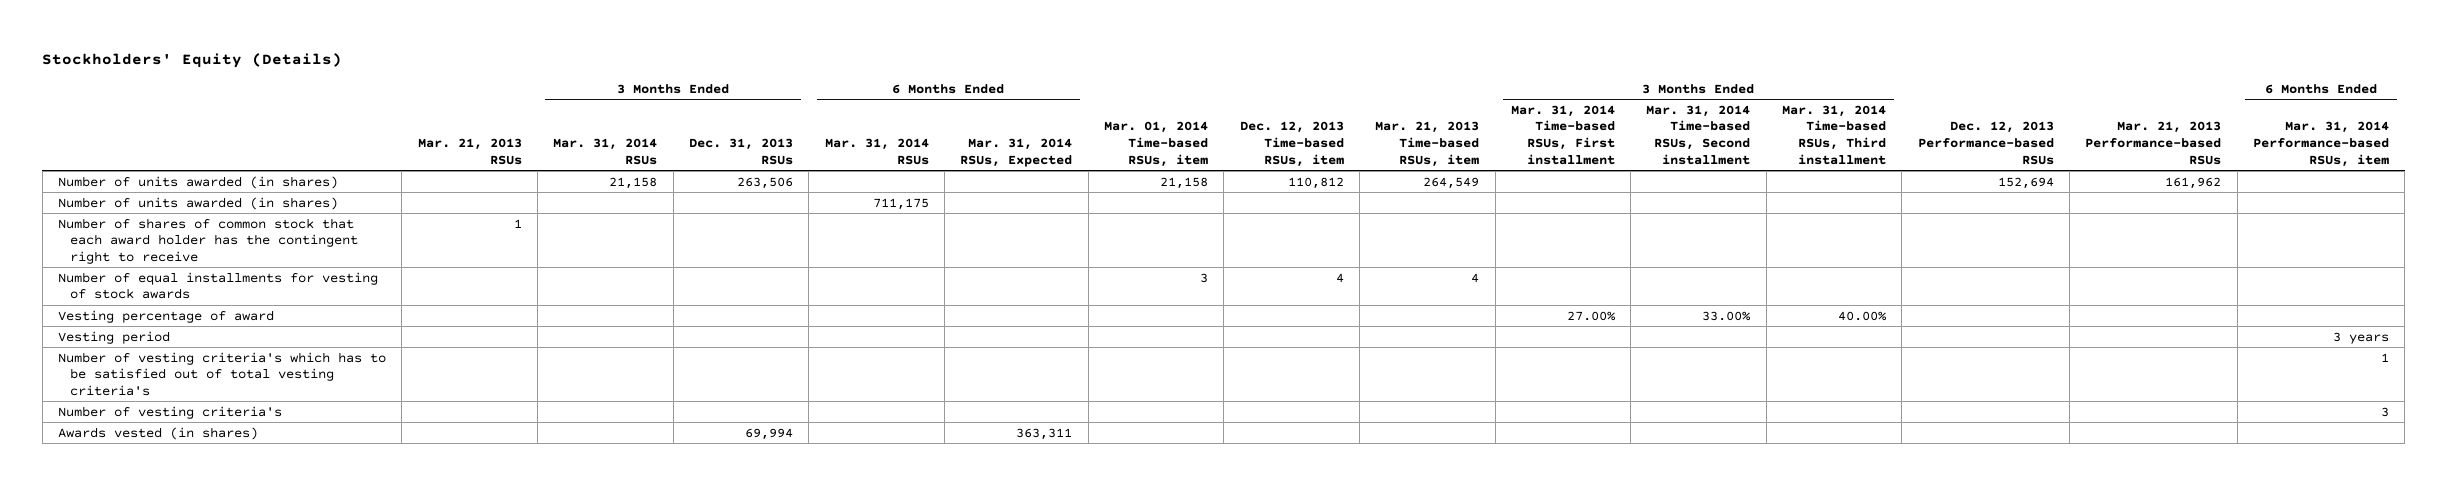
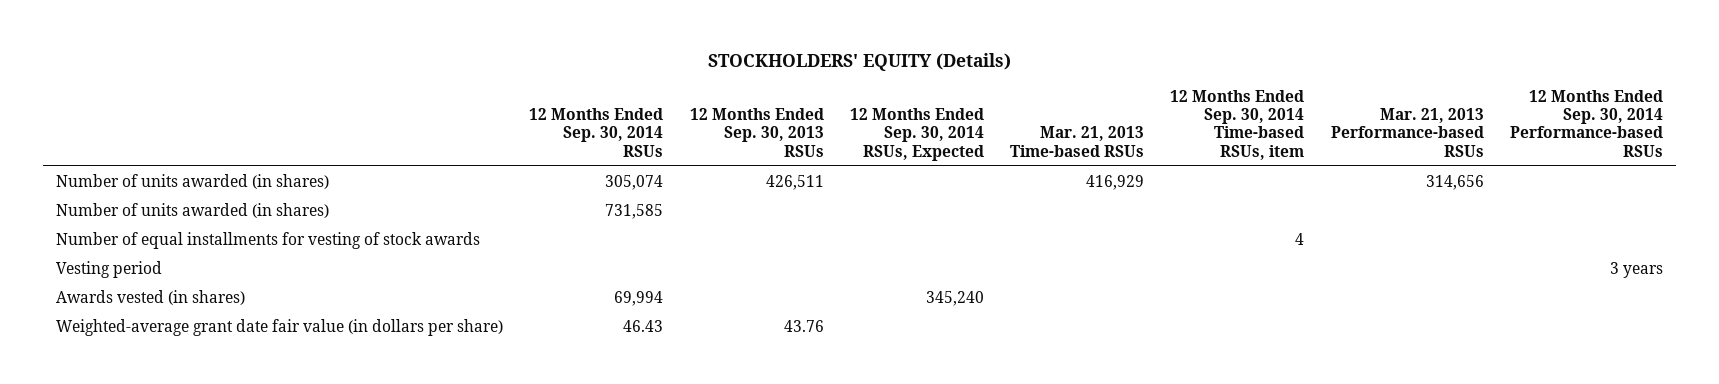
- Stockholders' Equity (Details)
+ STOCKHOLDERS' EQUITY (Details)
- | Mar. 21, 2013 RSUs | 3 Months Ended Mar. 31, 2014 RSUs | 3 Months Ended Dec. 31, 2013 RSUs | 6 Months Ended Mar. 31, 2014 RSUs | 6 Months Ended Mar. 31, 2014 RSUs, Expected | Mar. 01, 2014 Time-based RSUs, item | Dec. 12, 2013 Time-based RSUs, item | Mar. 21, 2013 Time-based RSUs, item | 3 Months Ended Mar. 31, 2014 Time-based RSUs, First installment | 3 Months Ended Mar. 31, 2014 Time-based RSUs, Second installment | 3 Months Ended Mar. 31, 2014 Time-based RSUs, Third installment | Dec. 12, 2013 Performance-based RSUs | Mar. 21, 2013 Performance-based RSUs | 6 Months Ended Mar. 31, 2014 Performance-based RSUs, item
+ | 12 Months Ended Sep. 30, 2014 RSUs | 12 Months Ended Sep. 30, 2013 RSUs | 12 Months Ended Sep. 30, 2014 RSUs, Expected | Mar. 21, 2013 Time-based RSUs | 12 Months Ended Sep. 30, 2014 Time-based RSUs, item | Mar. 21, 2013 Performance-based RSUs | 12 Months Ended Sep. 30, 2014 Performance-based RSUs
- Number of units awarded (in shares) | | 21,158 | 263,506 | | | 21,158 | 110,812 | 264,549 | | | | 152,694 | 161,962 |
+ Number of units awarded (in shares) | 305,074 | 426,511 | | 416,929 | | 314,656 |
- Number of shares of common stock that each award holder has the contingent right to receive | 1 | | | | | | | | | | | | |
- Vesting percentage of award | | | | | | | | | 27.00% | 33.00% | 40.00% | | |
- Number of vesting criteria's which has to be satisfied out of total vesting criteria's | | | | | | | | | | | | | | 1
- Number of vesting criteria's | | | | | | | | | | | | | | 3
+ Weighted-average grant date fair value (in dollars per share) | 46.43 | 43.76 | | | | |

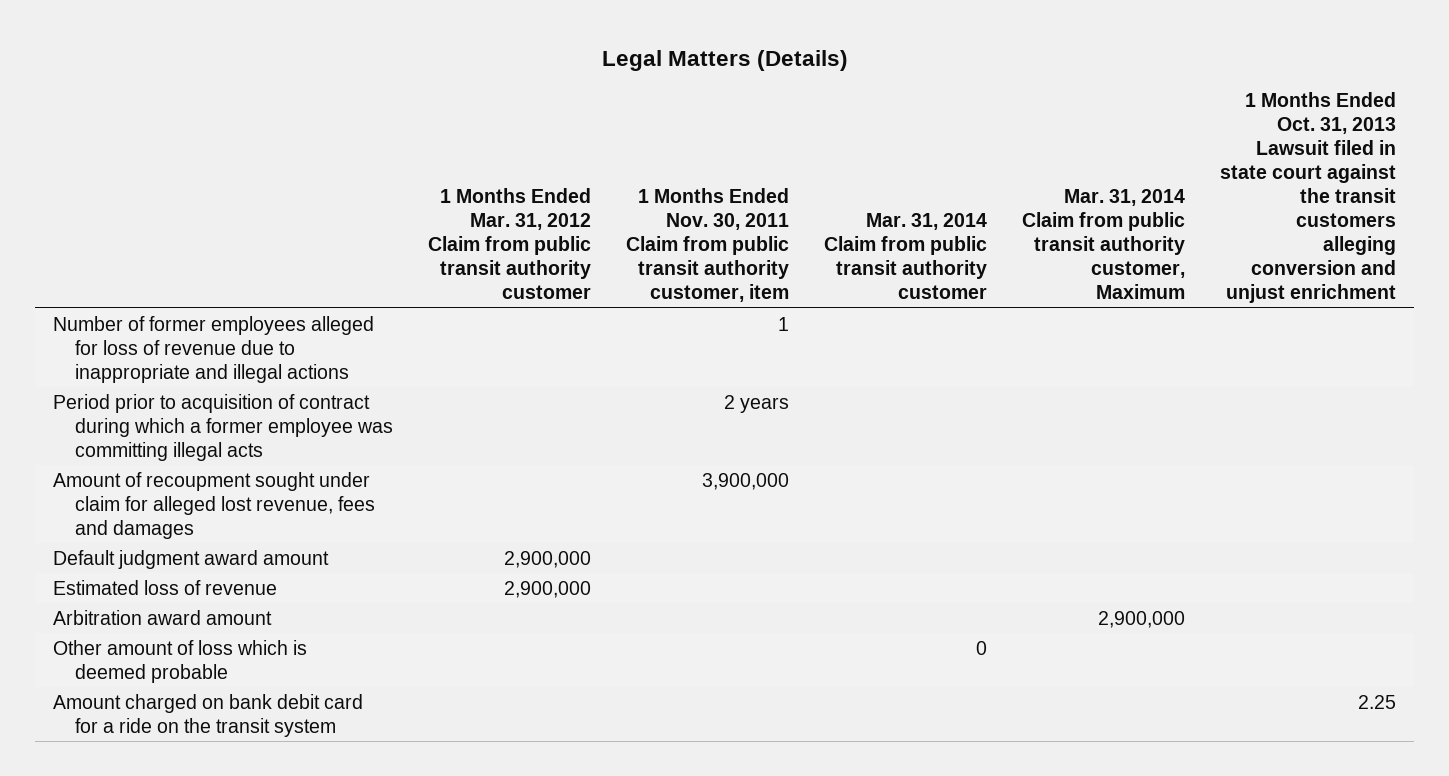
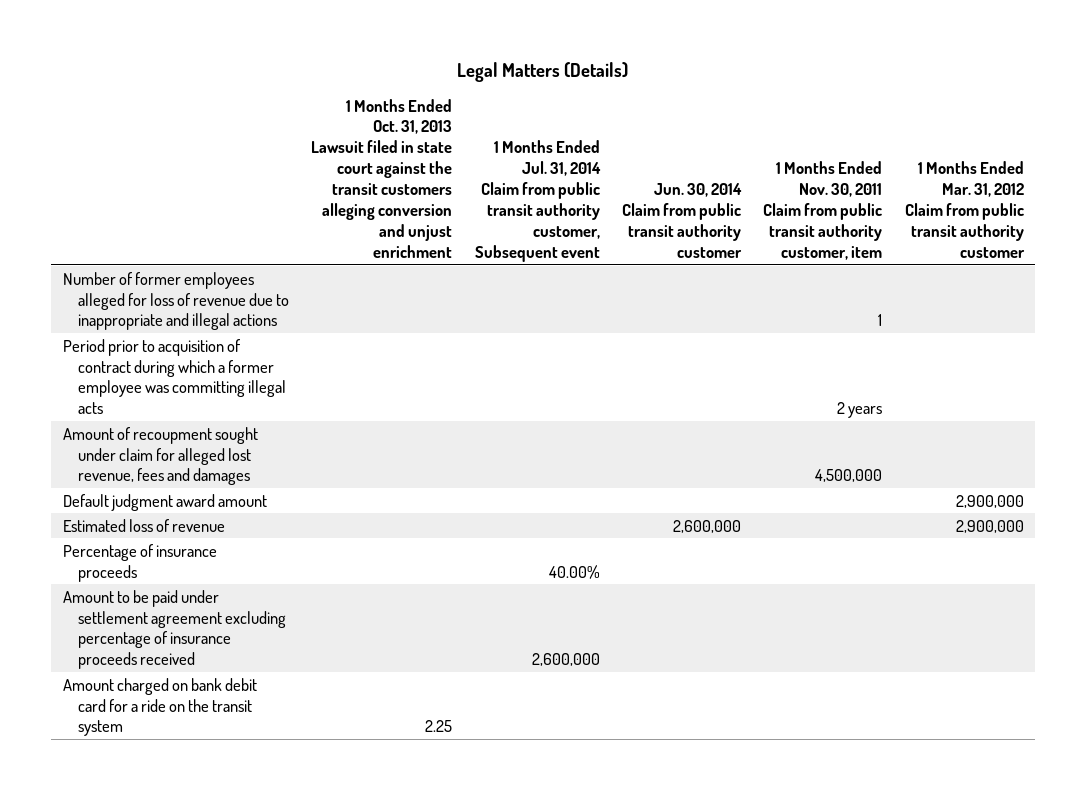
- | 1 Months Ended Mar. 31, 2012 Claim from public transit authority customer | 1 Months Ended Nov. 30, 2011 Claim from public transit authority customer, item | Mar. 31, 2014 Claim from public transit authority customer | Mar. 31, 2014 Claim from public transit authority customer, Maximum | 1 Months Ended Oct. 31, 2013 Lawsuit filed in state court against the transit customers alleging conversion and unjust enrichment
+ | 1 Months Ended Oct. 31, 2013 Lawsuit filed in state court against the transit customers alleging conversion and unjust enrichment | 1 Months Ended Jul. 31, 2014 Claim from public transit authority customer, Subsequent event | Jun. 30, 2014 Claim from public transit authority customer | 1 Months Ended Nov. 30, 2011 Claim from public transit authority customer, item | 1 Months Ended Mar. 31, 2012 Claim from public transit authority customer
- Amount of recoupment sought under claim for alleged lost revenue, fees and damages | | 3,900,000 | | |
+ Amount of recoupment sought under claim for alleged lost revenue, fees and damages | | | | 4,500,000 |
- Arbitration award amount | | | | 2,900,000 |
- Other amount of loss which is deemed probable | | | 0 | |
+ Percentage of insurance proceeds | | 40.00% | | |
+ Amount to be paid under settlement agreement excluding percentage of insurance proceeds received | | 2,600,000 | | |

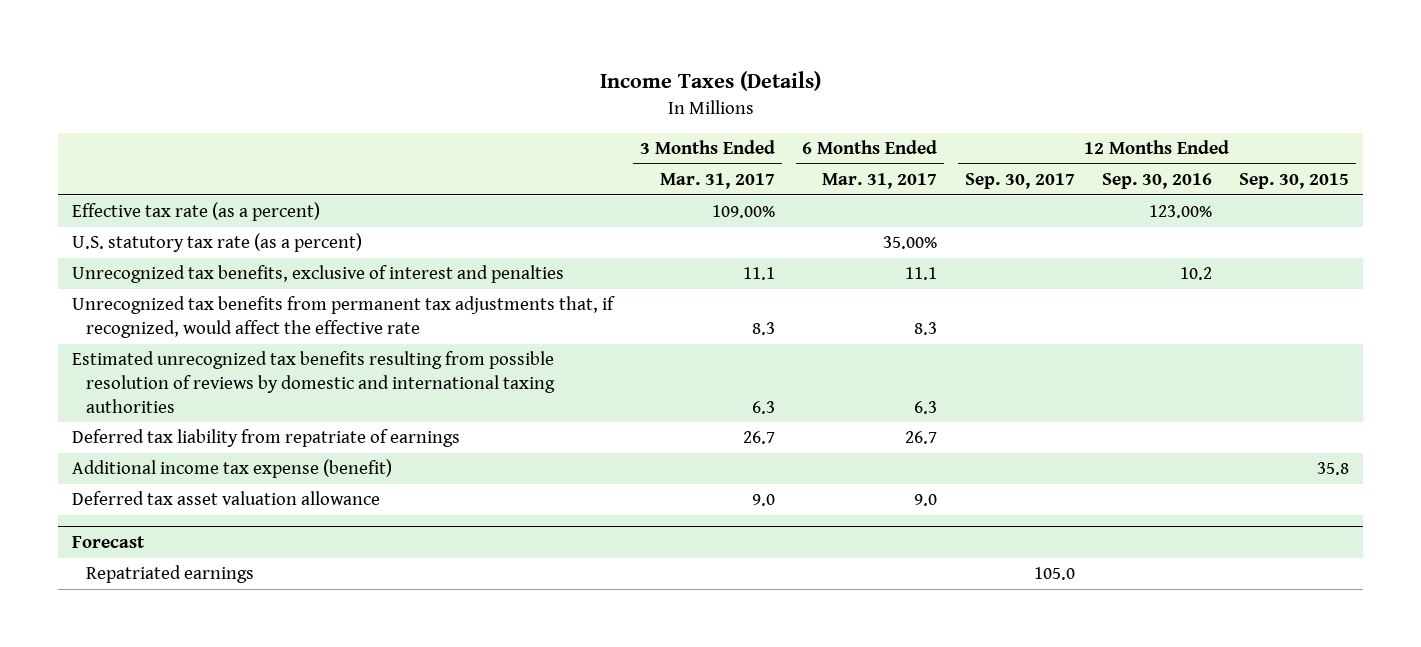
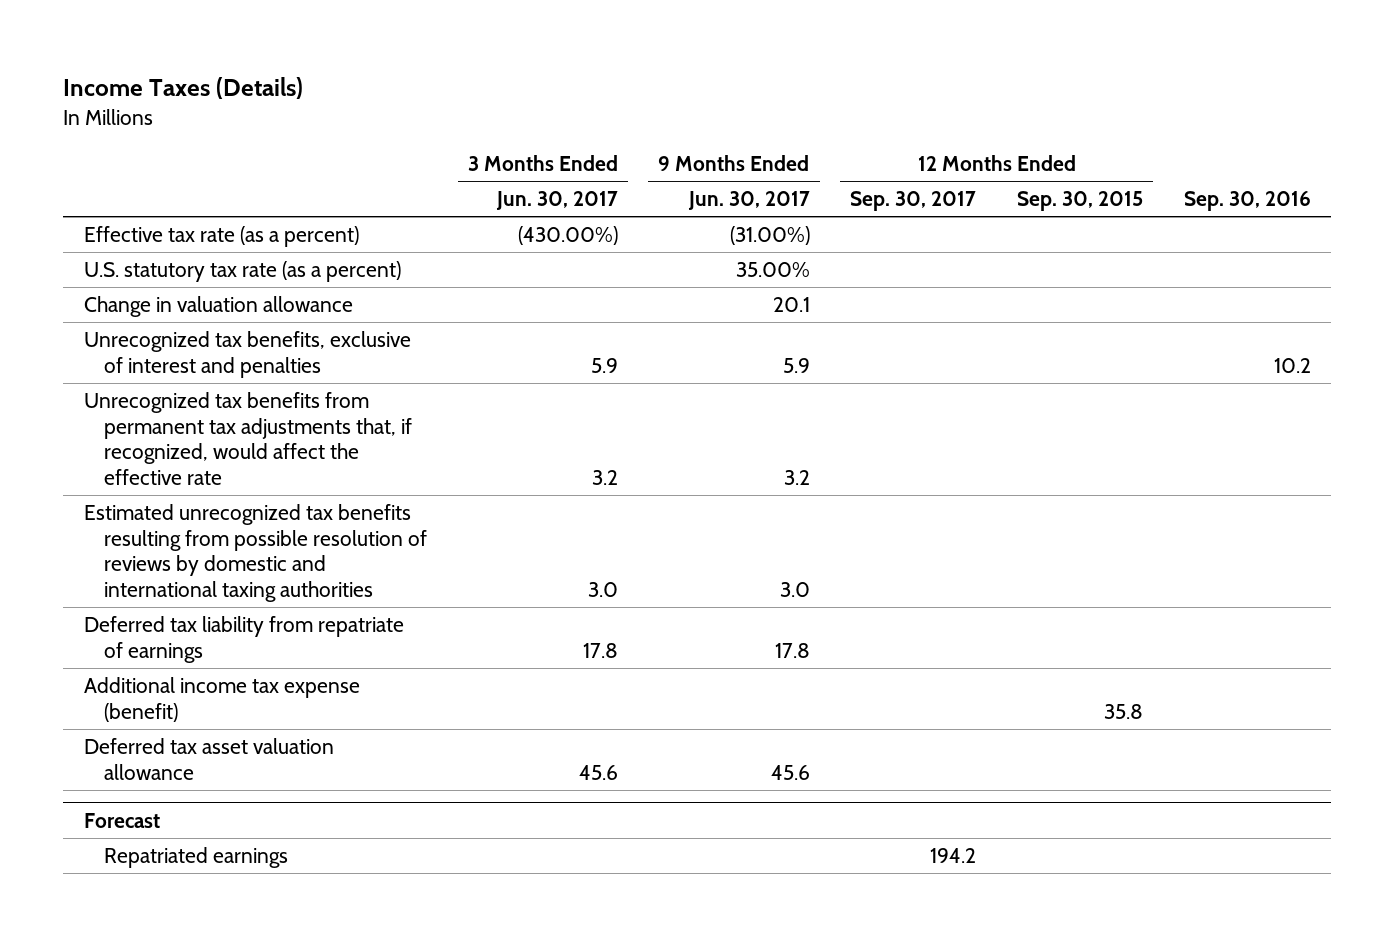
- | 3 Months Ended Mar. 31, 2017 | 6 Months Ended Mar. 31, 2017 | 12 Months Ended Sep. 30, 2017 | 12 Months Ended Sep. 30, 2016 | 12 Months Ended Sep. 30, 2015
+ | 3 Months Ended Jun. 30, 2017 | 9 Months Ended Jun. 30, 2017 | 12 Months Ended Sep. 30, 2017 | 12 Months Ended Sep. 30, 2015 | Sep. 30, 2016
+ Change in valuation allowance | | 20.1 | | |
@ Forecast
- Repatriated earnings | | | 105.0 | |
+ Repatriated earnings | | | 194.2 | |

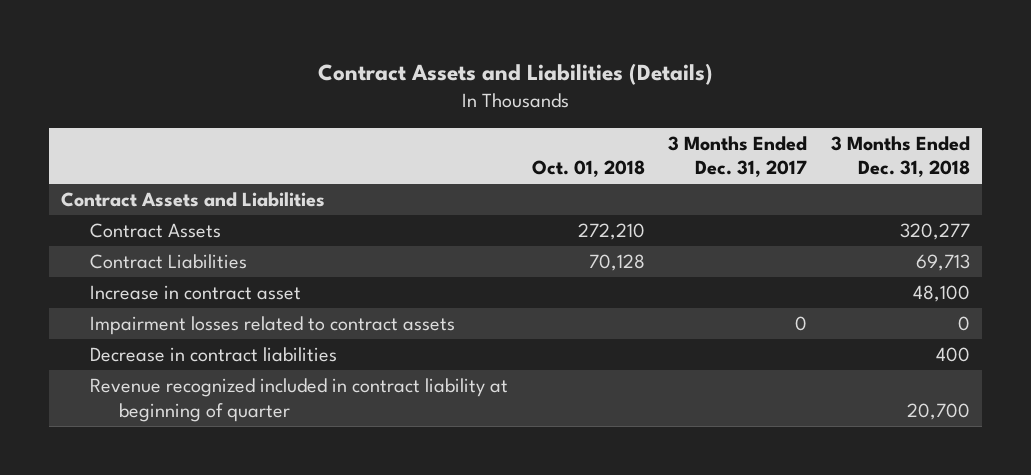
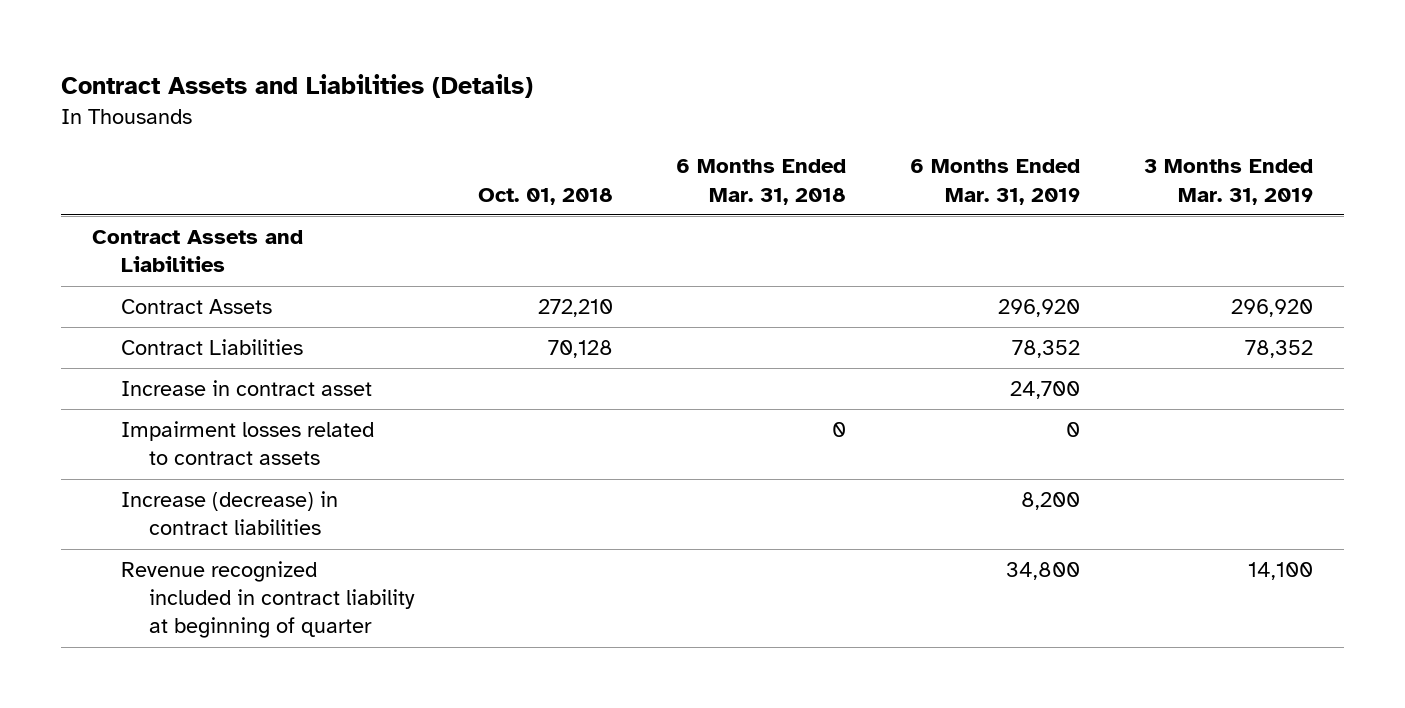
- | Oct. 01, 2018 | 3 Months Ended Dec. 31, 2017 | 3 Months Ended Dec. 31, 2018
+ | Oct. 01, 2018 | 6 Months Ended Mar. 31, 2018 | 6 Months Ended Mar. 31, 2019 | 3 Months Ended Mar. 31, 2019
- Decrease in contract liabilities | | | 400
+ Increase (decrease) in contract liabilities | | | 8,200 |

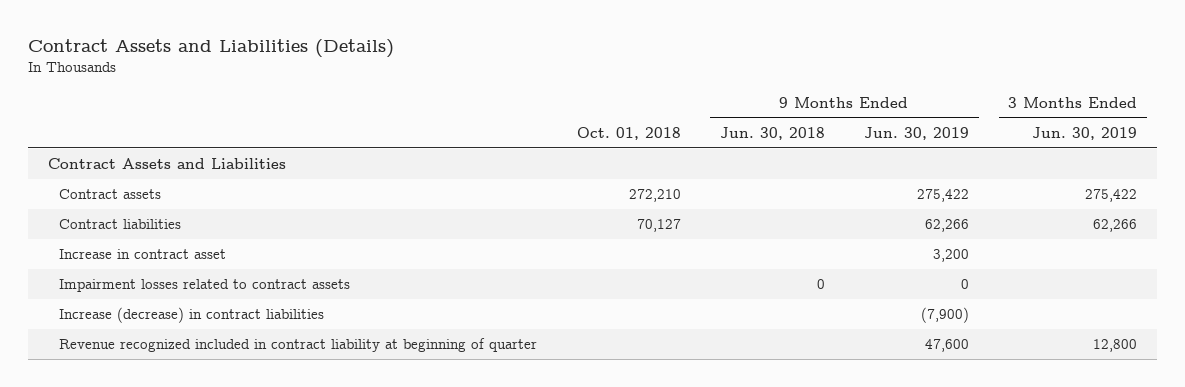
- | Oct. 01, 2018 | 6 Months Ended Mar. 31, 2018 | 6 Months Ended Mar. 31, 2019 | 3 Months Ended Mar. 31, 2019
+ | Oct. 01, 2018 | 9 Months Ended Jun. 30, 2018 | 9 Months Ended Jun. 30, 2019 | 3 Months Ended Jun. 30, 2019
- Contract Assets | 272,210 | | 296,920 | 296,920
- Contract Liabilities | 70,128 | | 78,352 | 78,352
+ Contract assets | 272,210 | | 275,422 | 275,422
+ Contract liabilities | 70,127 | | 62,266 | 62,266

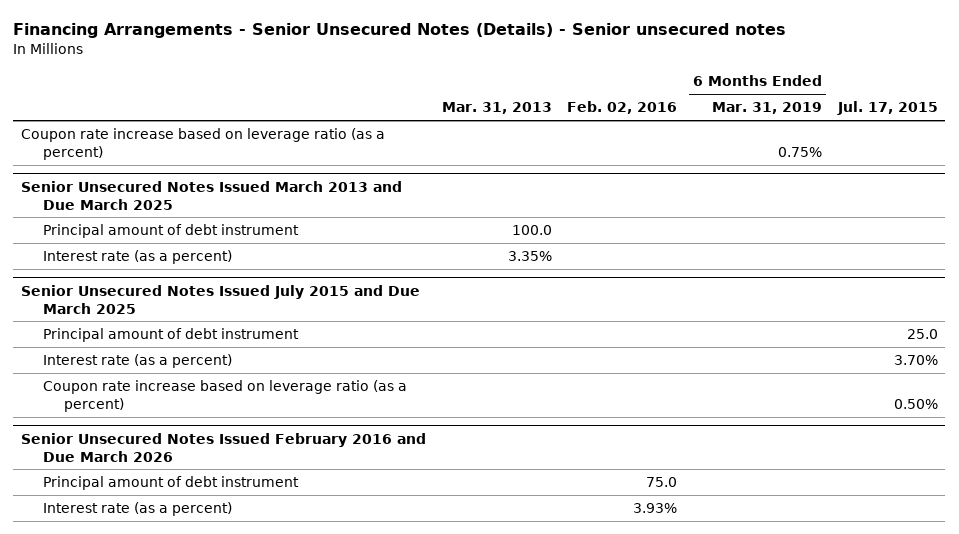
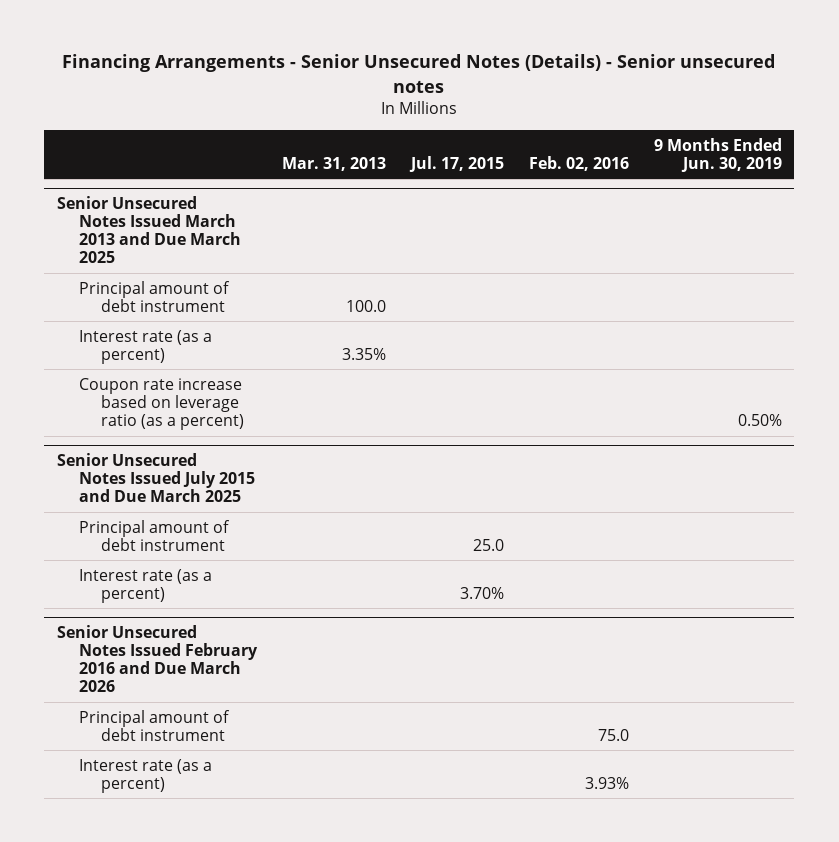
- | Mar. 31, 2013 | Feb. 02, 2016 | 6 Months Ended Mar. 31, 2019 | Jul. 17, 2015
+ | Mar. 31, 2013 | Jul. 17, 2015 | Feb. 02, 2016 | 9 Months Ended Jun. 30, 2019
- Coupon rate increase based on leverage ratio (as a percent) | | | 0.75% |
@ Senior Unsecured Notes Issued March 2013 and Due March 2025
+ Coupon rate increase based on leverage ratio (as a percent) | | | | 0.50%
@ Senior Unsecured Notes Issued July 2015 and Due March 2025
- Coupon rate increase based on leverage ratio (as a percent) | | | | 0.50%

